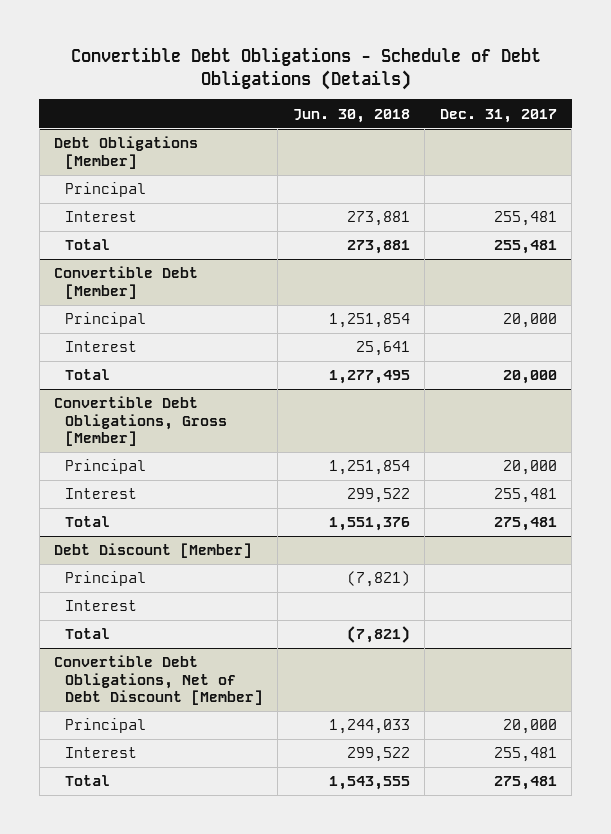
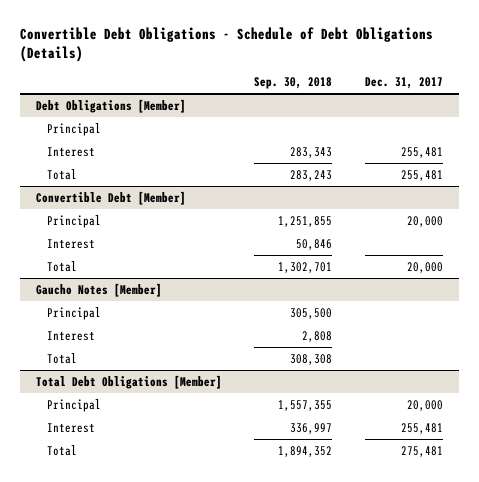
- | Jun. 30, 2018 | Dec. 31, 2017
+ | Sep. 30, 2018 | Dec. 31, 2017
- Convertible Debt Obligations, Gross [Member]
- Principal | 1,251,854 | 20,000
- Interest | 299,522 | 255,481
- Total | 1,551,376 | 275,481
- Debt Discount [Member]
+ Gaucho Notes [Member]
- Convertible Debt Obligations, Net of Debt Discount [Member]
+ Total Debt Obligations [Member]

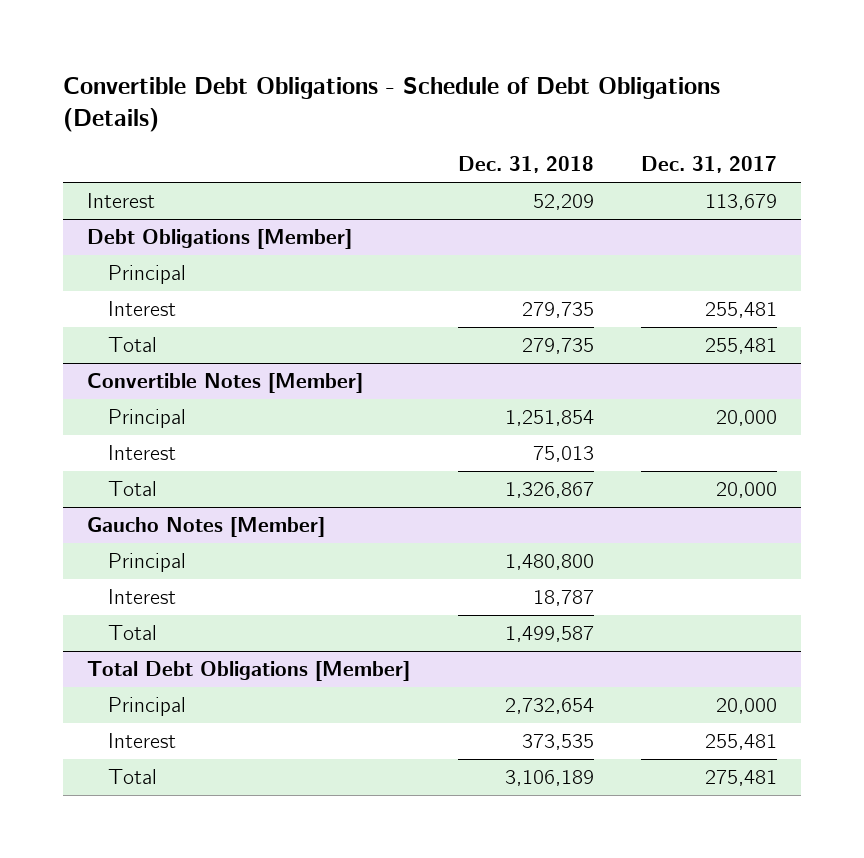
- | Sep. 30, 2018 | Dec. 31, 2017
+ | Dec. 31, 2018 | Dec. 31, 2017
+ Interest | 52,209 | 113,679
- Convertible Debt [Member]
+ Convertible Notes [Member]

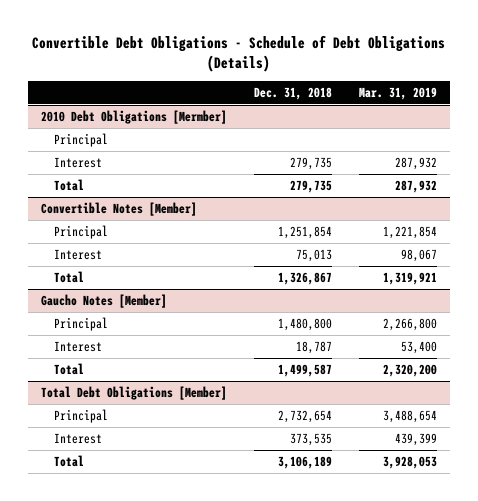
- | Dec. 31, 2018 | Dec. 31, 2017
+ | Dec. 31, 2018 | Mar. 31, 2019
- Interest | 52,209 | 113,679
- Debt Obligations [Member]
+ 2010 Debt Obligations [Mermber]

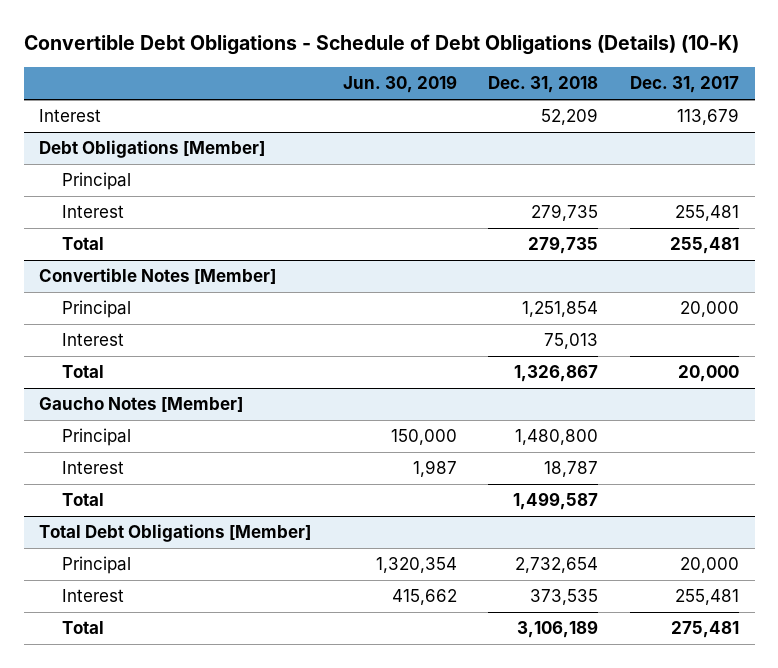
- Convertible Debt Obligations - Schedule of Debt Obligations (Details)
+ Convertible Debt Obligations - Schedule of Debt Obligations (Details) (10-K)
- | Dec. 31, 2018 | Mar. 31, 2019
+ | Jun. 30, 2019 | Dec. 31, 2018 | Dec. 31, 2017
- 2010 Debt Obligations [Mermber]
+ Interest | | 52,209 | 113,679
+ Debt Obligations [Member]

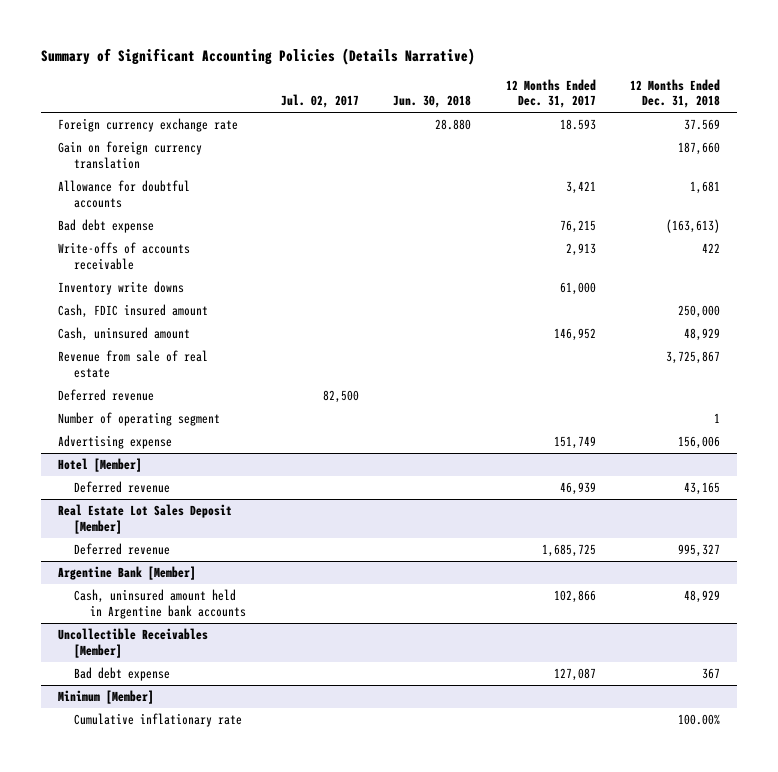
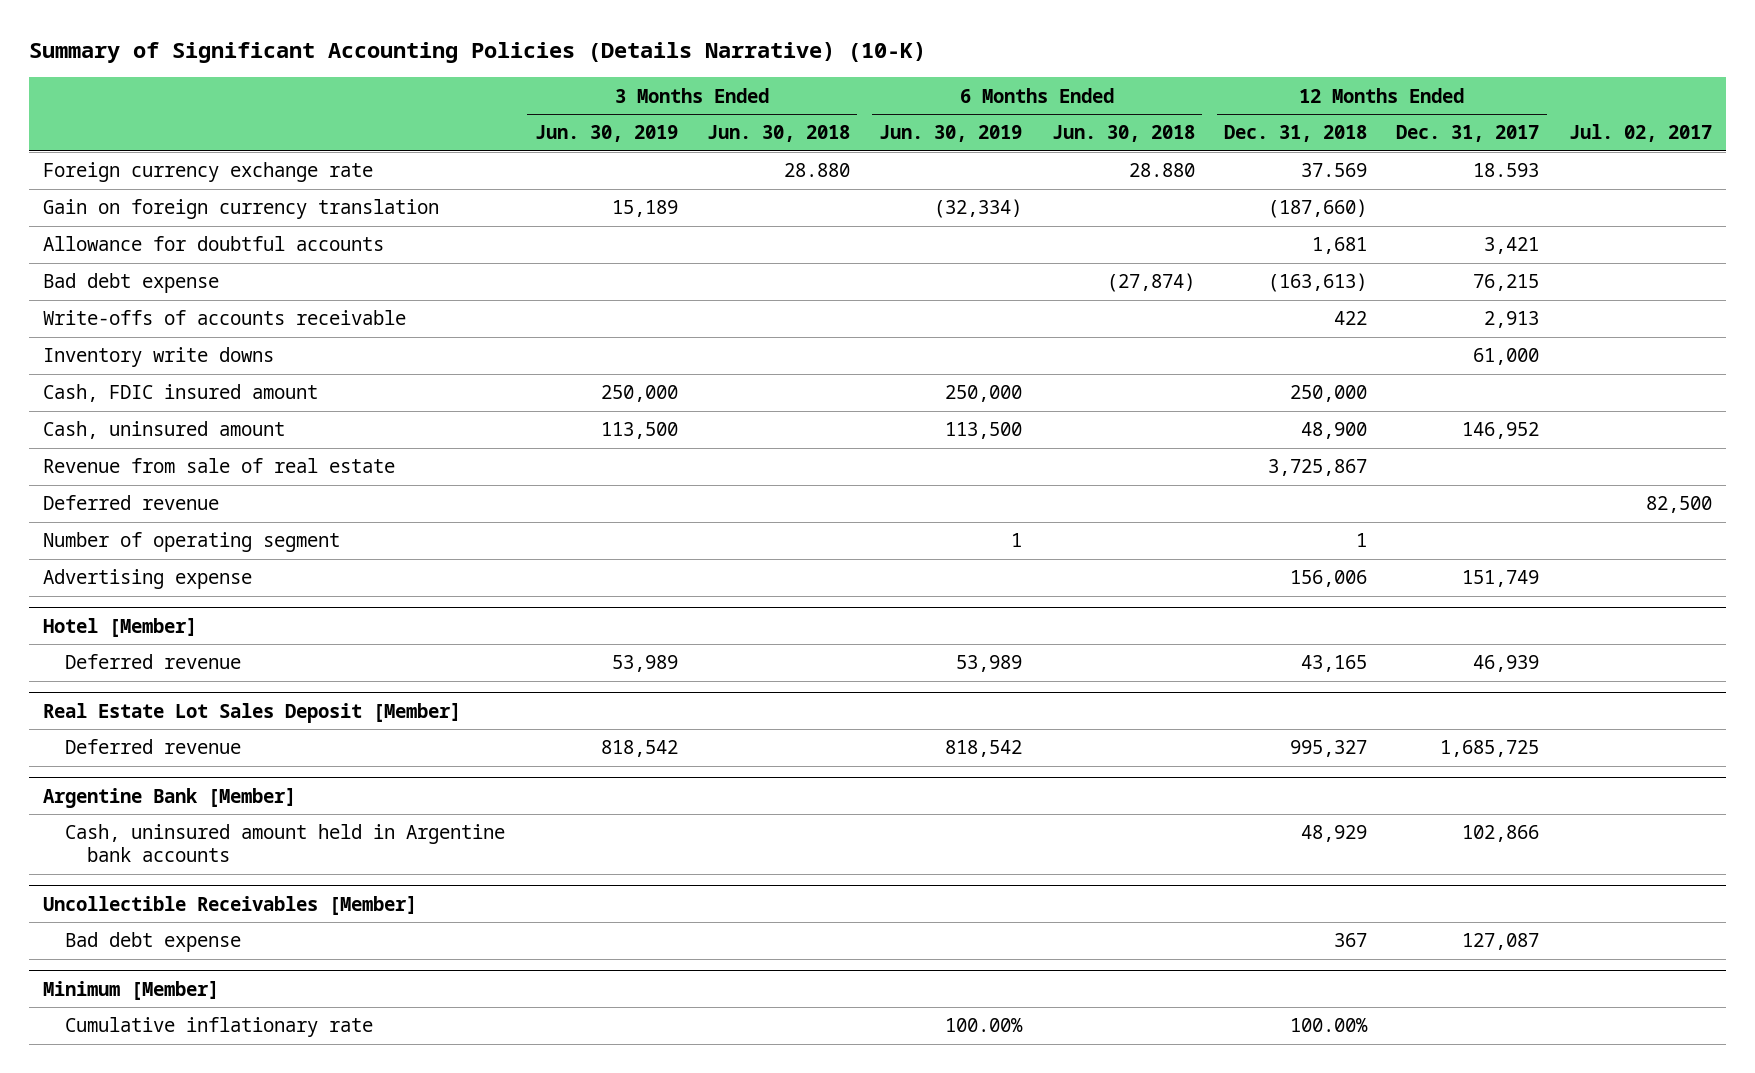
- Summary of Significant Accounting Policies (Details Narrative)
+ Summary of Significant Accounting Policies (Details Narrative) (10-K)
- | Jul. 02, 2017 | Jun. 30, 2018 | 12 Months Ended Dec. 31, 2017 | 12 Months Ended Dec. 31, 2018
+ | 3 Months Ended Jun. 30, 2019 | 3 Months Ended Jun. 30, 2018 | 6 Months Ended Jun. 30, 2019 | 6 Months Ended Jun. 30, 2018 | 12 Months Ended Dec. 31, 2018 | 12 Months Ended Dec. 31, 2017 | Jul. 02, 2017
- Gain on foreign currency translation | | | | 187,660
+ Gain on foreign currency translation | 15,189 | | (32,334) | | (187,660) | |
- Cash, uninsured amount | | | 146,952 | 48,929
+ Cash, uninsured amount | 113,500 | | 113,500 | | 48,900 | 146,952 |

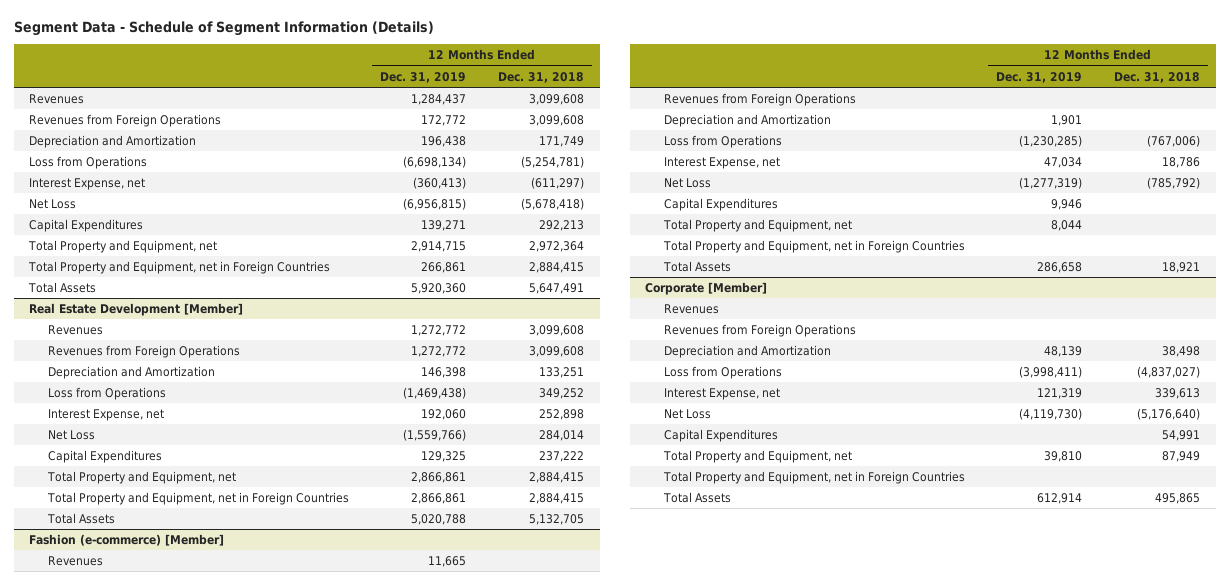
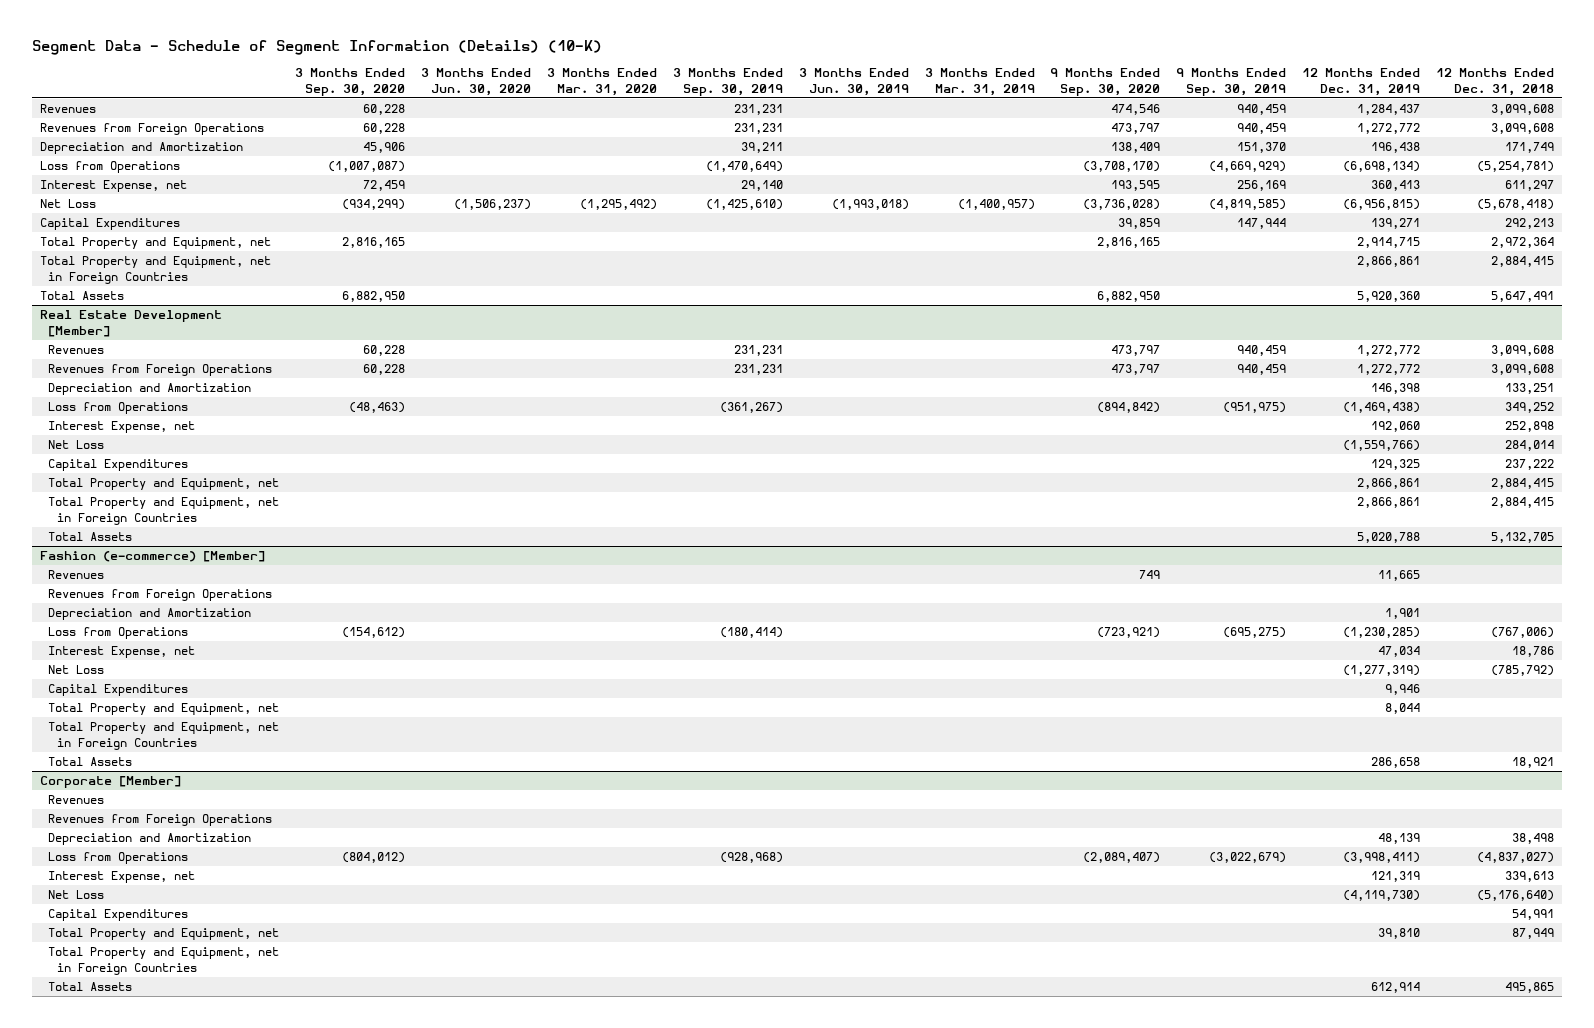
- Segment Data - Schedule of Segment Information (Details)
+ Segment Data - Schedule of Segment Information (Details) (10-K)
- | 12 Months Ended Dec. 31, 2019 | 12 Months Ended Dec. 31, 2018
+ | 3 Months Ended Sep. 30, 2020 | 3 Months Ended Jun. 30, 2020 | 3 Months Ended Mar. 31, 2020 | 3 Months Ended Sep. 30, 2019 | 3 Months Ended Jun. 30, 2019 | 3 Months Ended Mar. 31, 2019 | 9 Months Ended Sep. 30, 2020 | 9 Months Ended Sep. 30, 2019 | 12 Months Ended Dec. 31, 2019 | 12 Months Ended Dec. 31, 2018
- Revenues from Foreign Operations | 172,772 | 3,099,608
+ Revenues from Foreign Operations | 60,228 | | | 231,231 | | | 473,797 | 940,459 | 1,272,772 | 3,099,608
- Interest Expense, net | (360,413) | (611,297)
+ Interest Expense, net | 72,459 | | | 29,140 | | | 193,595 | 256,169 | 360,413 | 611,297
- Total Property and Equipment, net in Foreign Countries | 266,861 | 2,884,415
+ Total Property and Equipment, net in Foreign Countries | | | | | | | | | 2,866,861 | 2,884,415

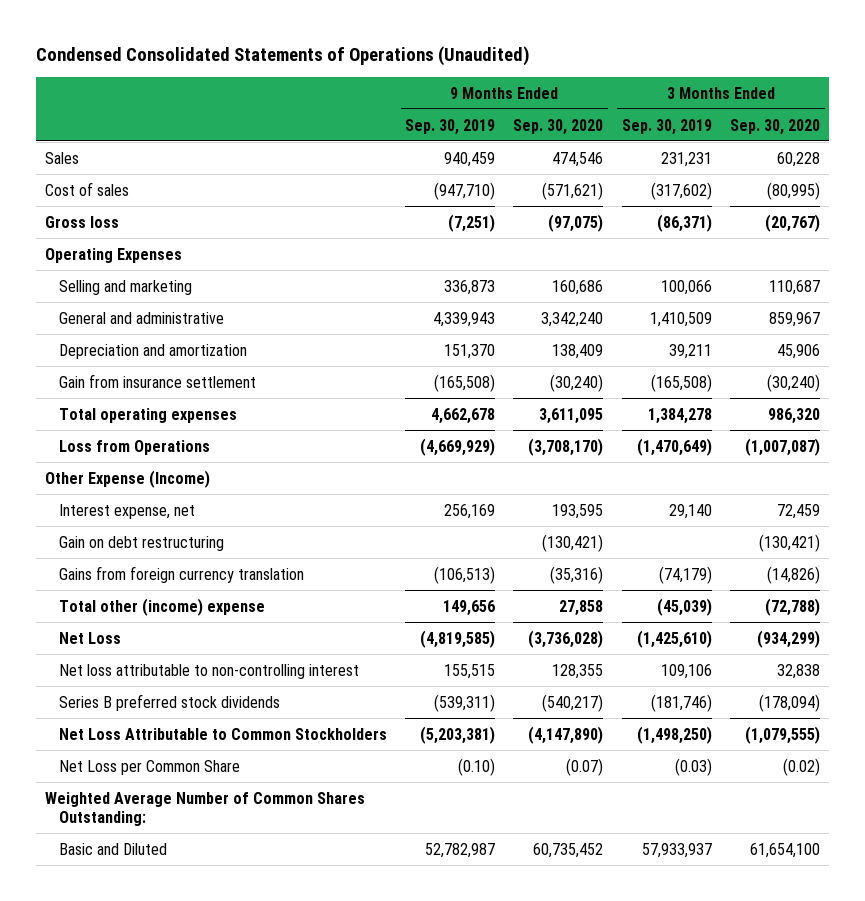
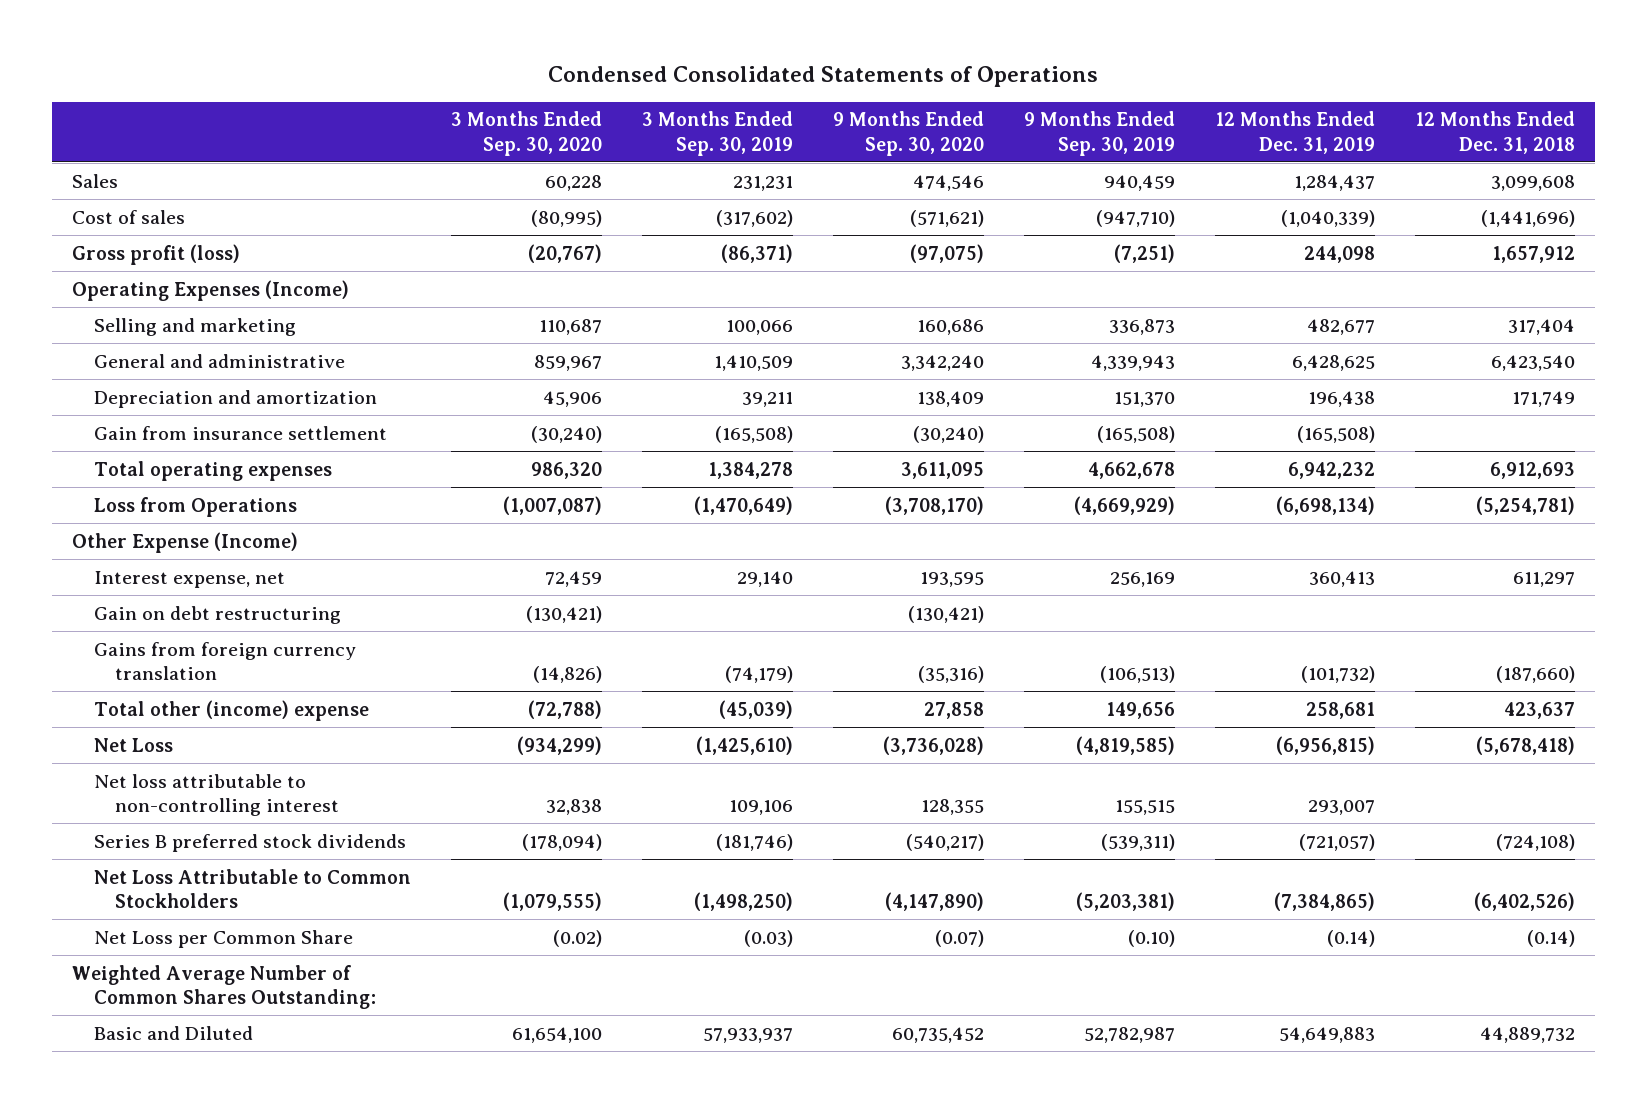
- Condensed Consolidated Statements of Operations (Unaudited)
+ Condensed Consolidated Statements of Operations
- | 9 Months Ended Sep. 30, 2019 | 9 Months Ended Sep. 30, 2020 | 3 Months Ended Sep. 30, 2019 | 3 Months Ended Sep. 30, 2020
+ | 3 Months Ended Sep. 30, 2020 | 3 Months Ended Sep. 30, 2019 | 9 Months Ended Sep. 30, 2020 | 9 Months Ended Sep. 30, 2019 | 12 Months Ended Dec. 31, 2019 | 12 Months Ended Dec. 31, 2018
- Gross loss | (7,251) | (97,075) | (86,371) | (20,767)
- Operating Expenses
+ Gross profit (loss) | (20,767) | (86,371) | (97,075) | (7,251) | 244,098 | 1,657,912
+ Operating Expenses (Income)

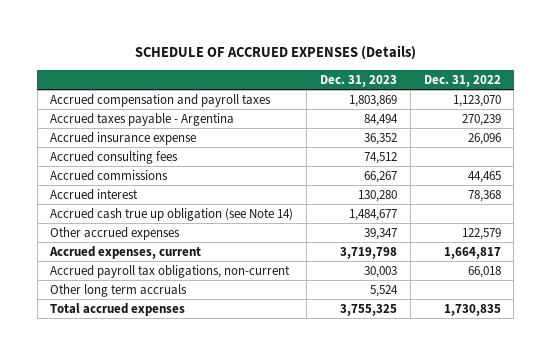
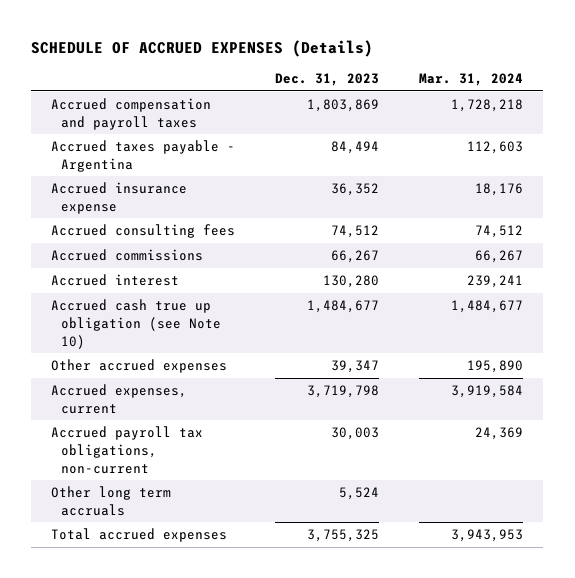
- | Dec. 31, 2023 | Dec. 31, 2022
+ | Dec. 31, 2023 | Mar. 31, 2024
- Accrued cash true up obligation (see Note 14) | 1,484,677 |
+ Accrued cash true up obligation (see Note 10) | 1,484,677 | 1,484,677

